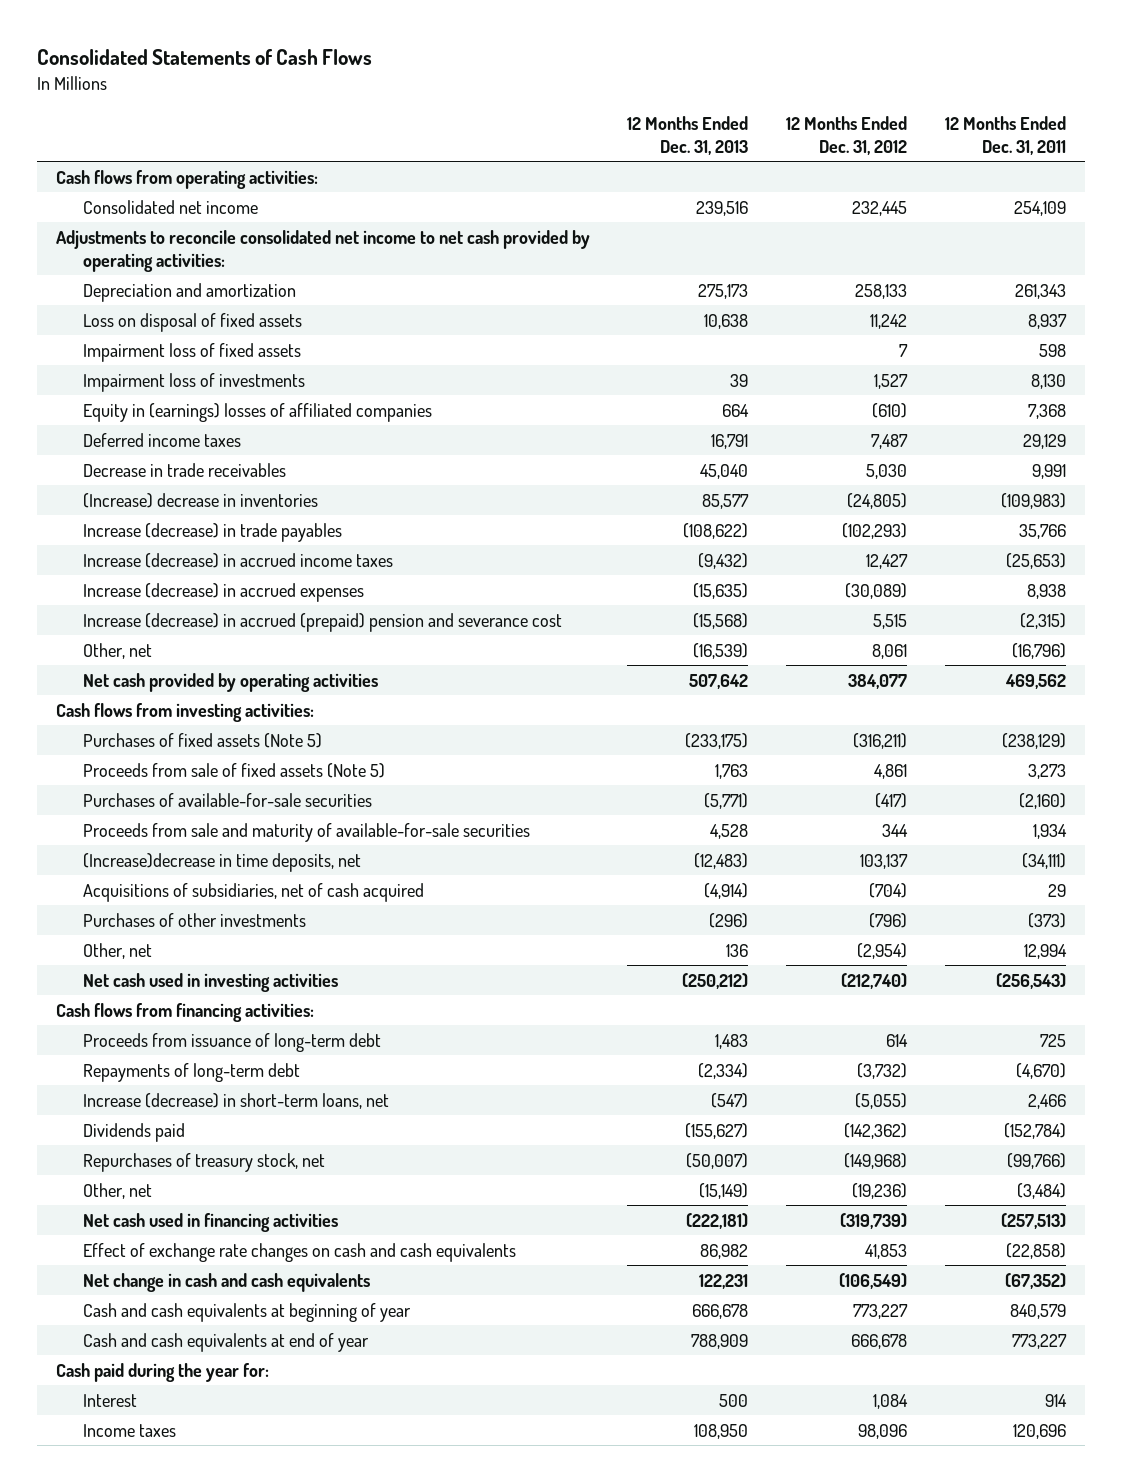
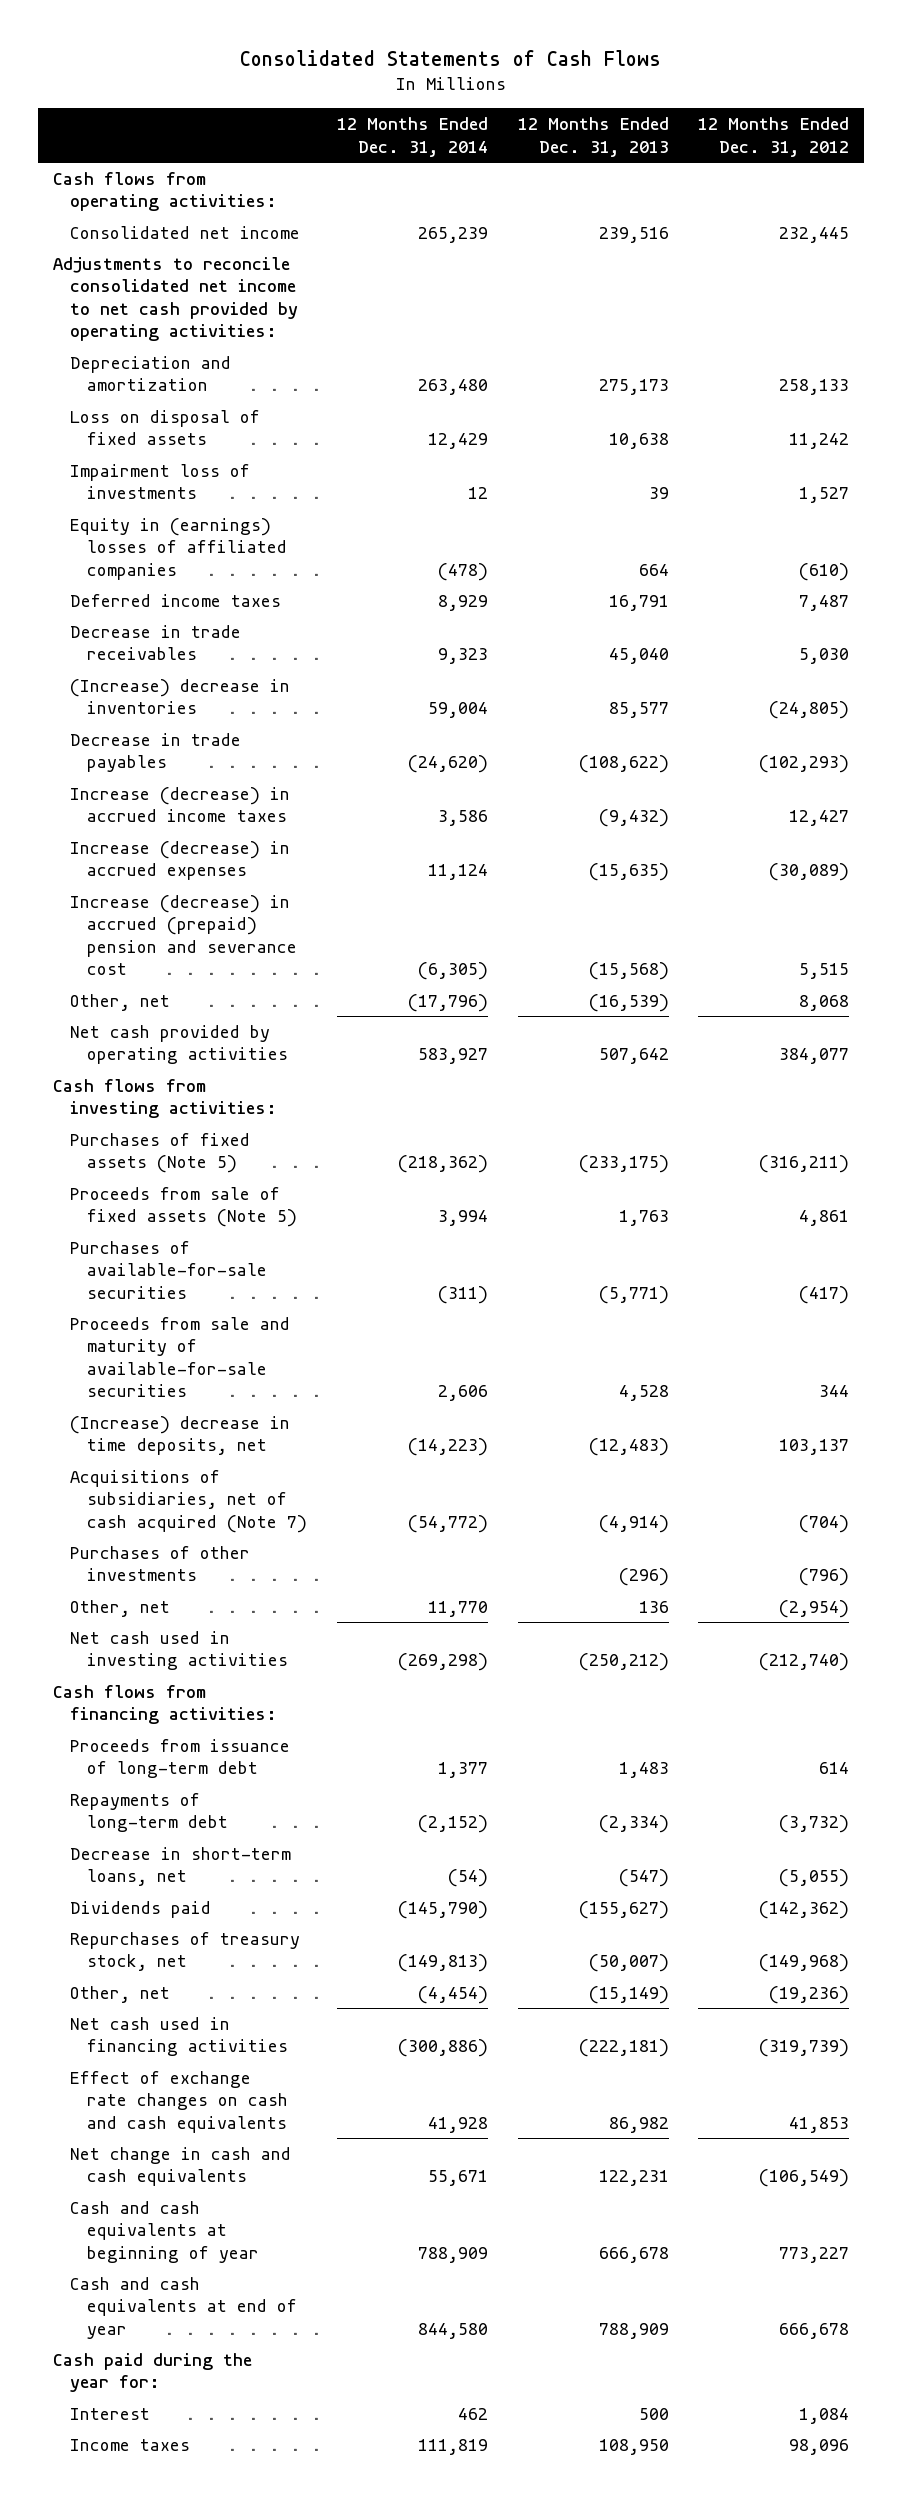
- | 12 Months Ended Dec. 31, 2013 | 12 Months Ended Dec. 31, 2012 | 12 Months Ended Dec. 31, 2011
+ | 12 Months Ended Dec. 31, 2014 | 12 Months Ended Dec. 31, 2013 | 12 Months Ended Dec. 31, 2012
- Impairment loss of fixed assets | | 7 | 598
- Increase (decrease) in trade payables | (108,622) | (102,293) | 35,766
+ Decrease in trade payables | (24,620) | (108,622) | (102,293)
- Other, net | (16,539) | 8,061 | (16,796)
+ Other, net | (17,796) | (16,539) | 8,068
- (Increase)decrease in time deposits, net | (12,483) | 103,137 | (34,111)
- Acquisitions of subsidiaries, net of cash acquired | (4,914) | (704) | 29
+ (Increase) decrease in time deposits, net | (14,223) | (12,483) | 103,137
+ Acquisitions of subsidiaries, net of cash acquired (Note 7) | (54,772) | (4,914) | (704)
- Increase (decrease) in short-term loans, net | (547) | (5,055) | 2,466
+ Decrease in short-term loans, net | (54) | (547) | (5,055)

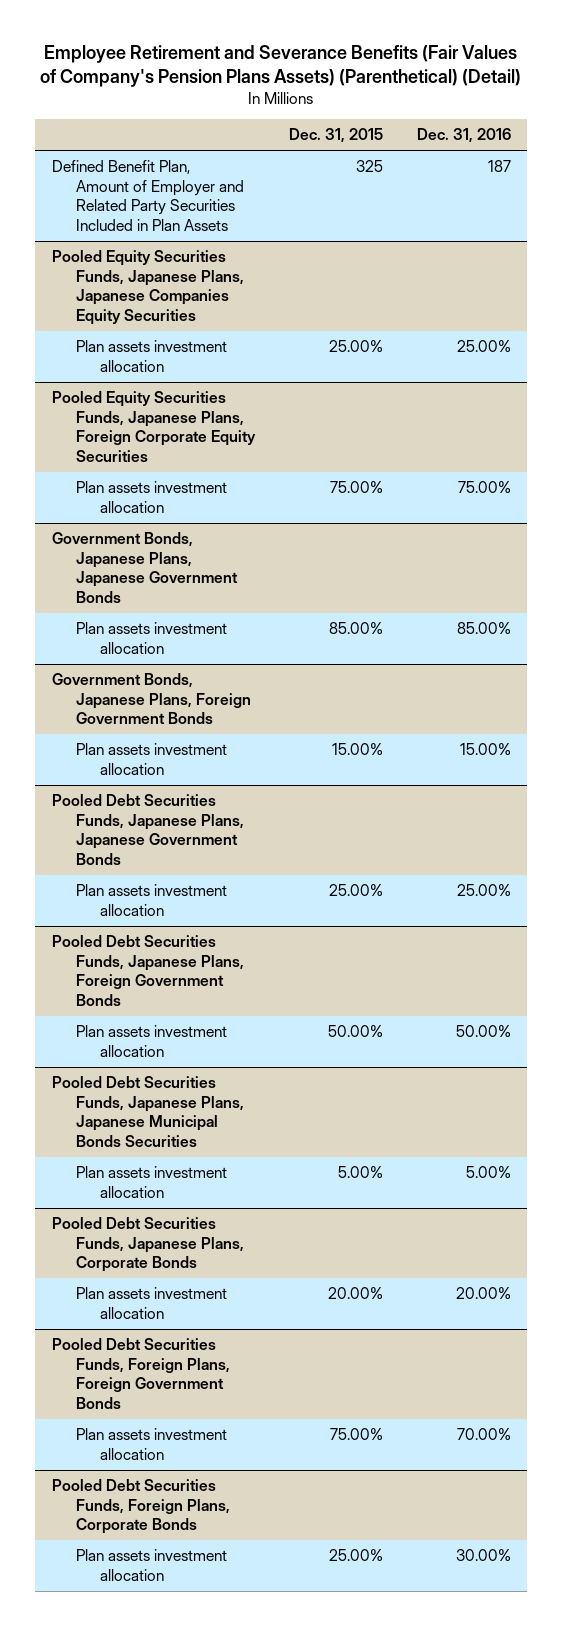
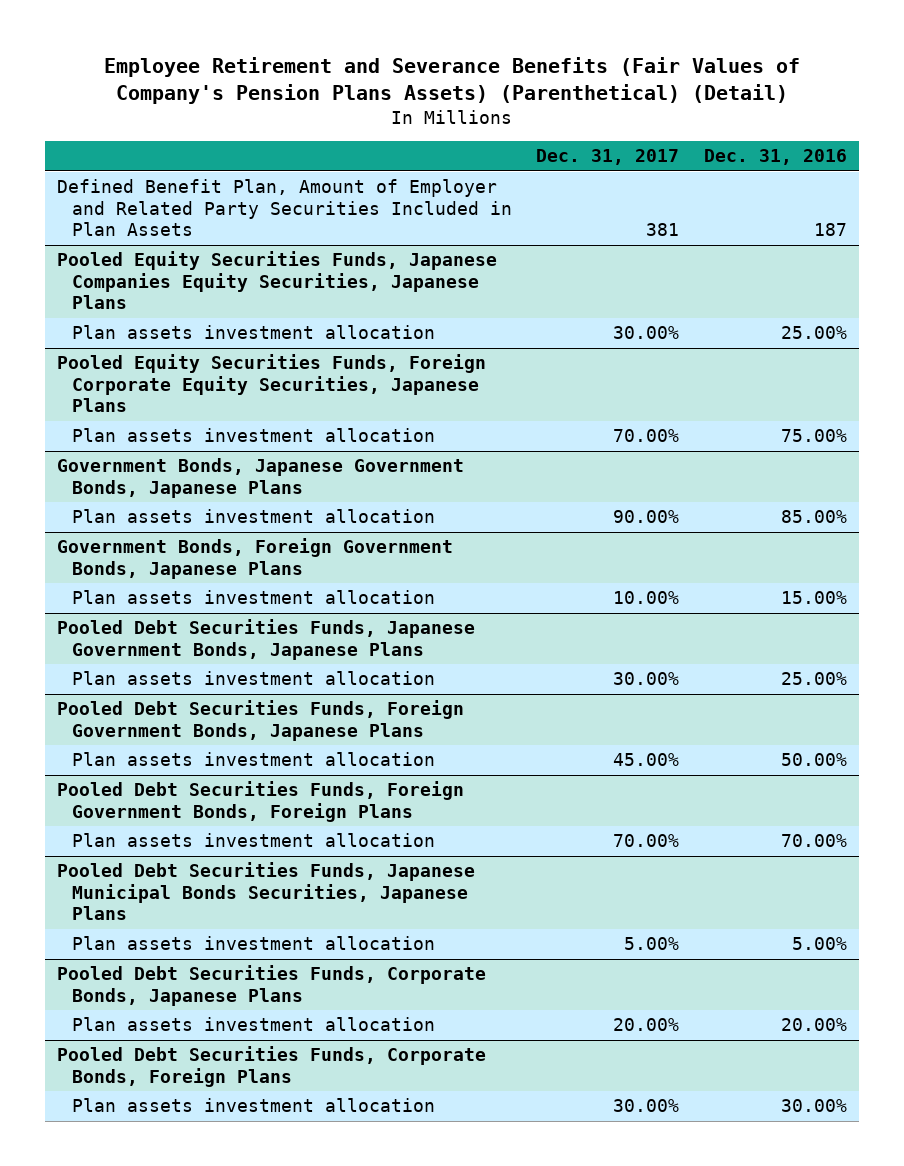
- | Dec. 31, 2015 | Dec. 31, 2016
+ | Dec. 31, 2017 | Dec. 31, 2016
- Pooled Equity Securities Funds, Japanese Plans, Japanese Companies Equity Securities
+ Pooled Equity Securities Funds, Japanese Companies Equity Securities, Japanese Plans
- Pooled Equity Securities Funds, Japanese Plans, Foreign Corporate Equity Securities
+ Pooled Equity Securities Funds, Foreign Corporate Equity Securities, Japanese Plans
- Government Bonds, Japanese Plans, Japanese Government Bonds
+ Government Bonds, Japanese Government Bonds, Japanese Plans
- Government Bonds, Japanese Plans, Foreign Government Bonds
+ Government Bonds, Foreign Government Bonds, Japanese Plans
- Pooled Debt Securities Funds, Japanese Plans, Japanese Government Bonds
+ Pooled Debt Securities Funds, Japanese Government Bonds, Japanese Plans
- Pooled Debt Securities Funds, Japanese Plans, Foreign Government Bonds
+ Pooled Debt Securities Funds, Foreign Government Bonds, Japanese Plans
- Pooled Debt Securities Funds, Japanese Plans, Japanese Municipal Bonds Securities
+ Pooled Debt Securities Funds, Foreign Government Bonds, Foreign Plans
+ Plan assets investment allocation | 70.00% | 70.00%
+ Pooled Debt Securities Funds, Japanese Municipal Bonds Securities, Japanese Plans
- Pooled Debt Securities Funds, Japanese Plans, Corporate Bonds
+ Pooled Debt Securities Funds, Corporate Bonds, Japanese Plans
- Pooled Debt Securities Funds, Foreign Plans, Foreign Government Bonds
- Plan assets investment allocation | 75.00% | 70.00%
- Pooled Debt Securities Funds, Foreign Plans, Corporate Bonds
+ Pooled Debt Securities Funds, Corporate Bonds, Foreign Plans

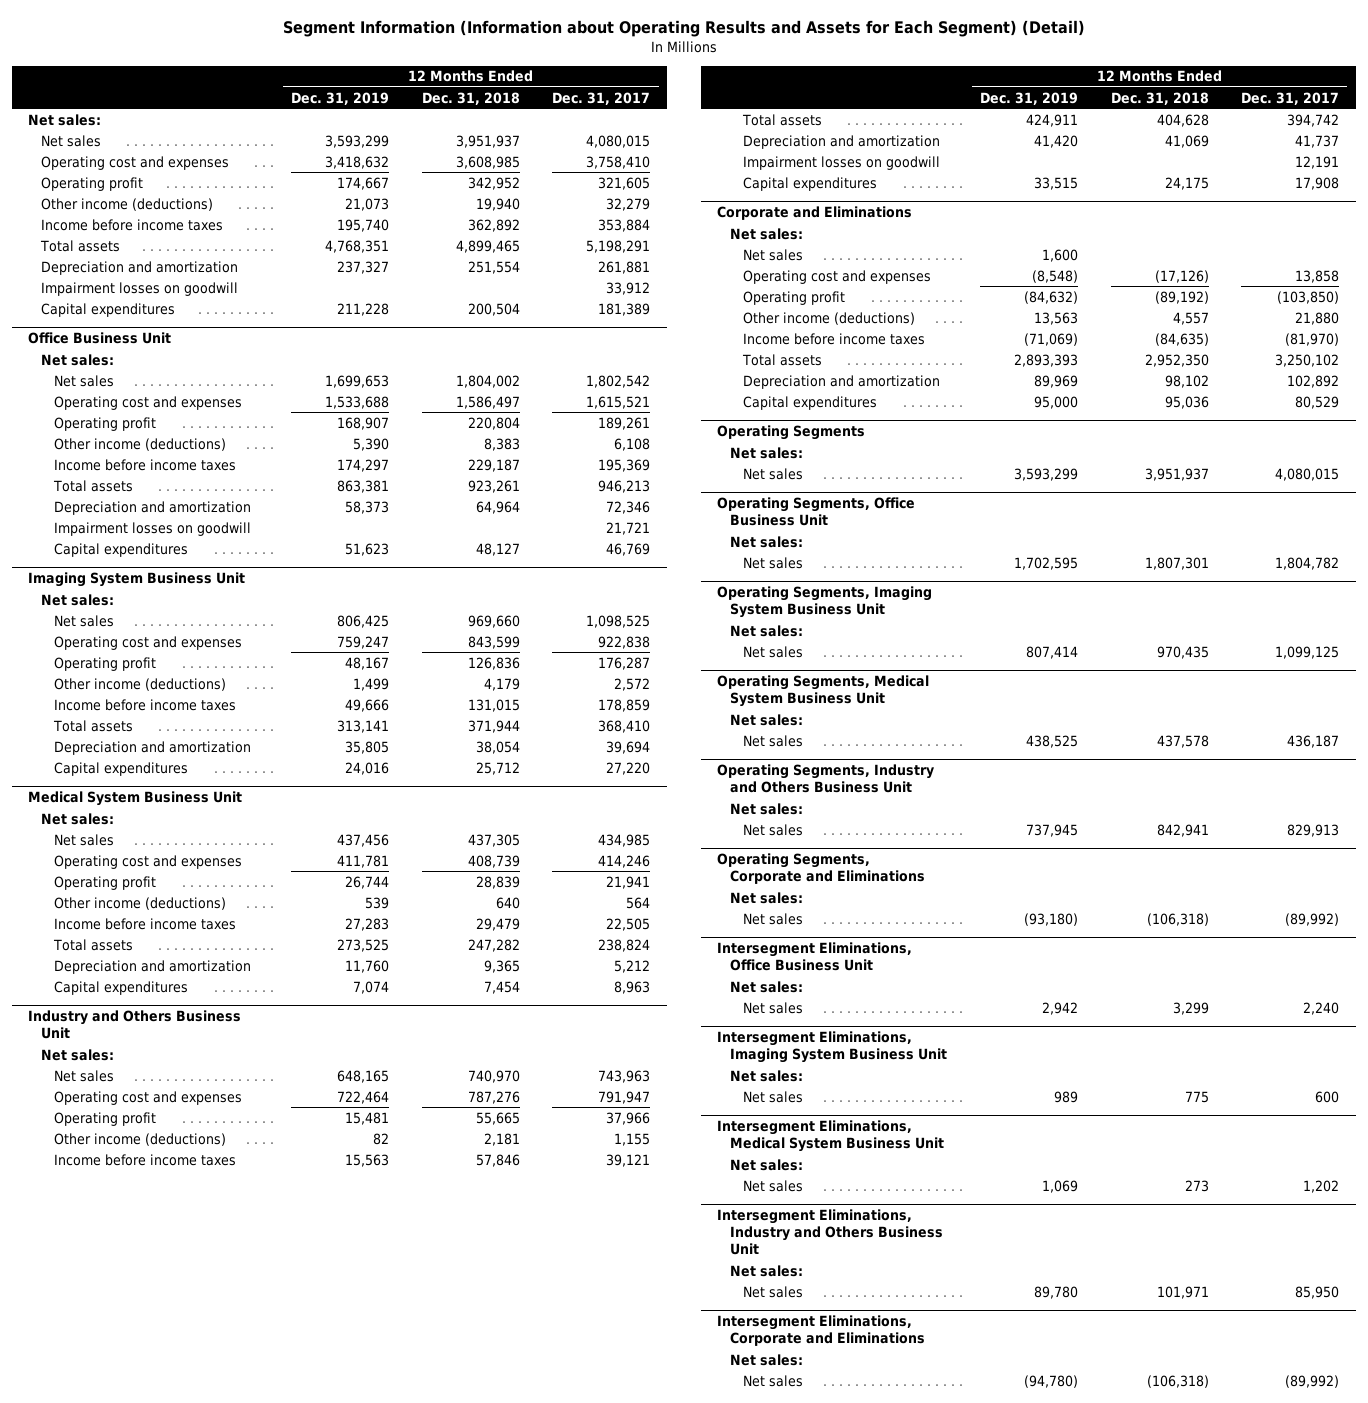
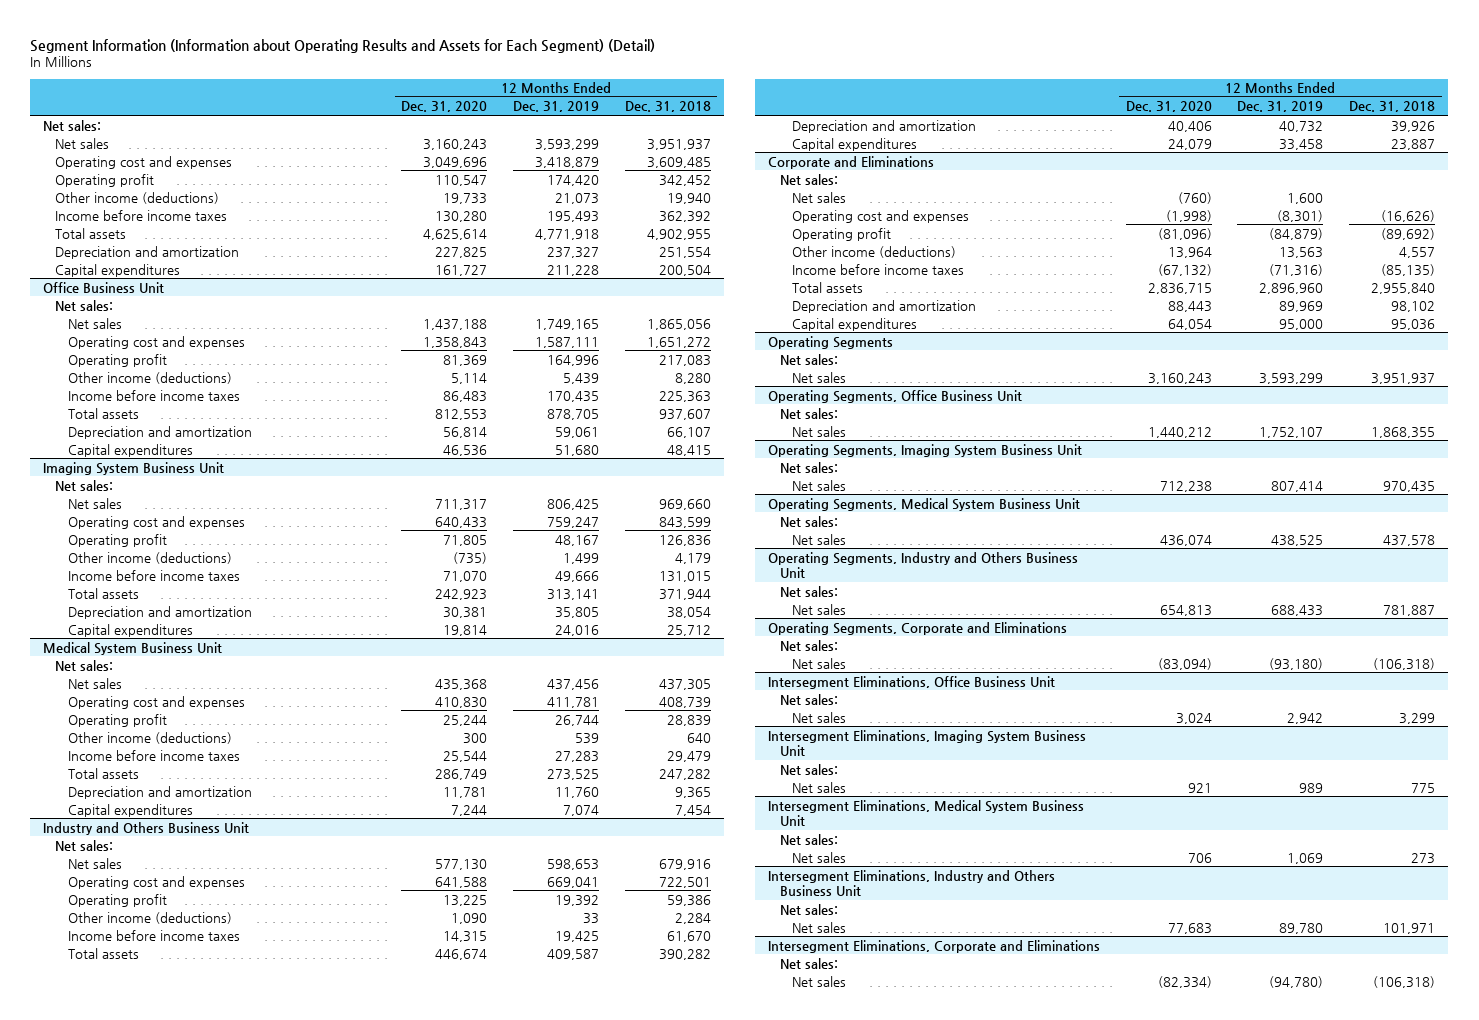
- | 12 Months Ended Dec. 31, 2019 | 12 Months Ended Dec. 31, 2018 | 12 Months Ended Dec. 31, 2017
+ | 12 Months Ended Dec. 31, 2020 | 12 Months Ended Dec. 31, 2019 | 12 Months Ended Dec. 31, 2018
- Operating cost and expenses | 3,418,632 | 3,608,985 | 3,758,410
- Operating profit | 174,667 | 342,952 | 321,605
+ Operating cost and expenses | 3,049,696 | 3,418,879 | 3,609,485
+ Operating profit | 110,547 | 174,420 | 342,452
- Income before income taxes | 195,740 | 362,892 | 353,884
- Total assets | 4,768,351 | 4,899,465 | 5,198,291
+ Income before income taxes | 130,280 | 195,493 | 362,392
+ Total assets | 4,625,614 | 4,771,918 | 4,902,955
- Impairment losses on goodwill | | | 33,912
@ Office Business Unit
- Net sales | 1,699,653 | 1,804,002 | 1,802,542
- Operating cost and expenses | 1,533,688 | 1,586,497 | 1,615,521
- Operating profit | 168,907 | 220,804 | 189,261
- Other income (deductions) | 5,390 | 8,383 | 6,108
- Income before income taxes | 174,297 | 229,187 | 195,369
- Total assets | 863,381 | 923,261 | 946,213
- Depreciation and amortization | 58,373 | 64,964 | 72,346
- Impairment losses on goodwill | | | 21,721
- Capital expenditures | 51,623 | 48,127 | 46,769
+ Net sales | 1,437,188 | 1,749,165 | 1,865,056
+ Operating cost and expenses | 1,358,843 | 1,587,111 | 1,651,272
+ Operating profit | 81,369 | 164,996 | 217,083
+ Other income (deductions) | 5,114 | 5,439 | 8,280
+ Income before income taxes | 86,483 | 170,435 | 225,363
+ Total assets | 812,553 | 878,705 | 937,607
+ Depreciation and amortization | 56,814 | 59,061 | 66,107
+ Capital expenditures | 46,536 | 51,680 | 48,415
@ Industry and Others Business Unit
- Net sales | 648,165 | 740,970 | 743,963
- Operating cost and expenses | 722,464 | 787,276 | 791,947
- Operating profit | 15,481 | 55,665 | 37,966
- Other income (deductions) | 82 | 2,181 | 1,155
- Income before income taxes | 15,563 | 57,846 | 39,121
- Total assets | 424,911 | 404,628 | 394,742
- Depreciation and amortization | 41,420 | 41,069 | 41,737
- Impairment losses on goodwill | | | 12,191
- Capital expenditures | 33,515 | 24,175 | 17,908
+ Net sales | 577,130 | 598,653 | 679,916
+ Operating cost and expenses | 641,588 | 669,041 | 722,501
+ Operating profit | 13,225 | 19,392 | 59,386
+ Other income (deductions) | 1,090 | 33 | 2,284
+ Income before income taxes | 14,315 | 19,425 | 61,670
+ Total assets | 446,674 | 409,587 | 390,282
+ Depreciation and amortization | 40,406 | 40,732 | 39,926
+ Capital expenditures | 24,079 | 33,458 | 23,887
@ Corporate and Eliminations
- Operating cost and expenses | (8,548) | (17,126) | 13,858
- Operating profit | (84,632) | (89,192) | (103,850)
+ Operating cost and expenses | (1,998) | (8,301) | (16,626)
+ Operating profit | (81,096) | (84,879) | (89,692)
- Income before income taxes | (71,069) | (84,635) | (81,970)
- Total assets | 2,893,393 | 2,952,350 | 3,250,102
+ Income before income taxes | (67,132) | (71,316) | (85,135)
+ Total assets | 2,836,715 | 2,896,960 | 2,955,840
@ Operating Segments, Office Business Unit
- Net sales | 1,702,595 | 1,807,301 | 1,804,782
+ Net sales | 1,440,212 | 1,752,107 | 1,868,355
@ Operating Segments, Industry and Others Business Unit
- Net sales | 737,945 | 842,941 | 829,913
+ Net sales | 654,813 | 688,433 | 781,887

